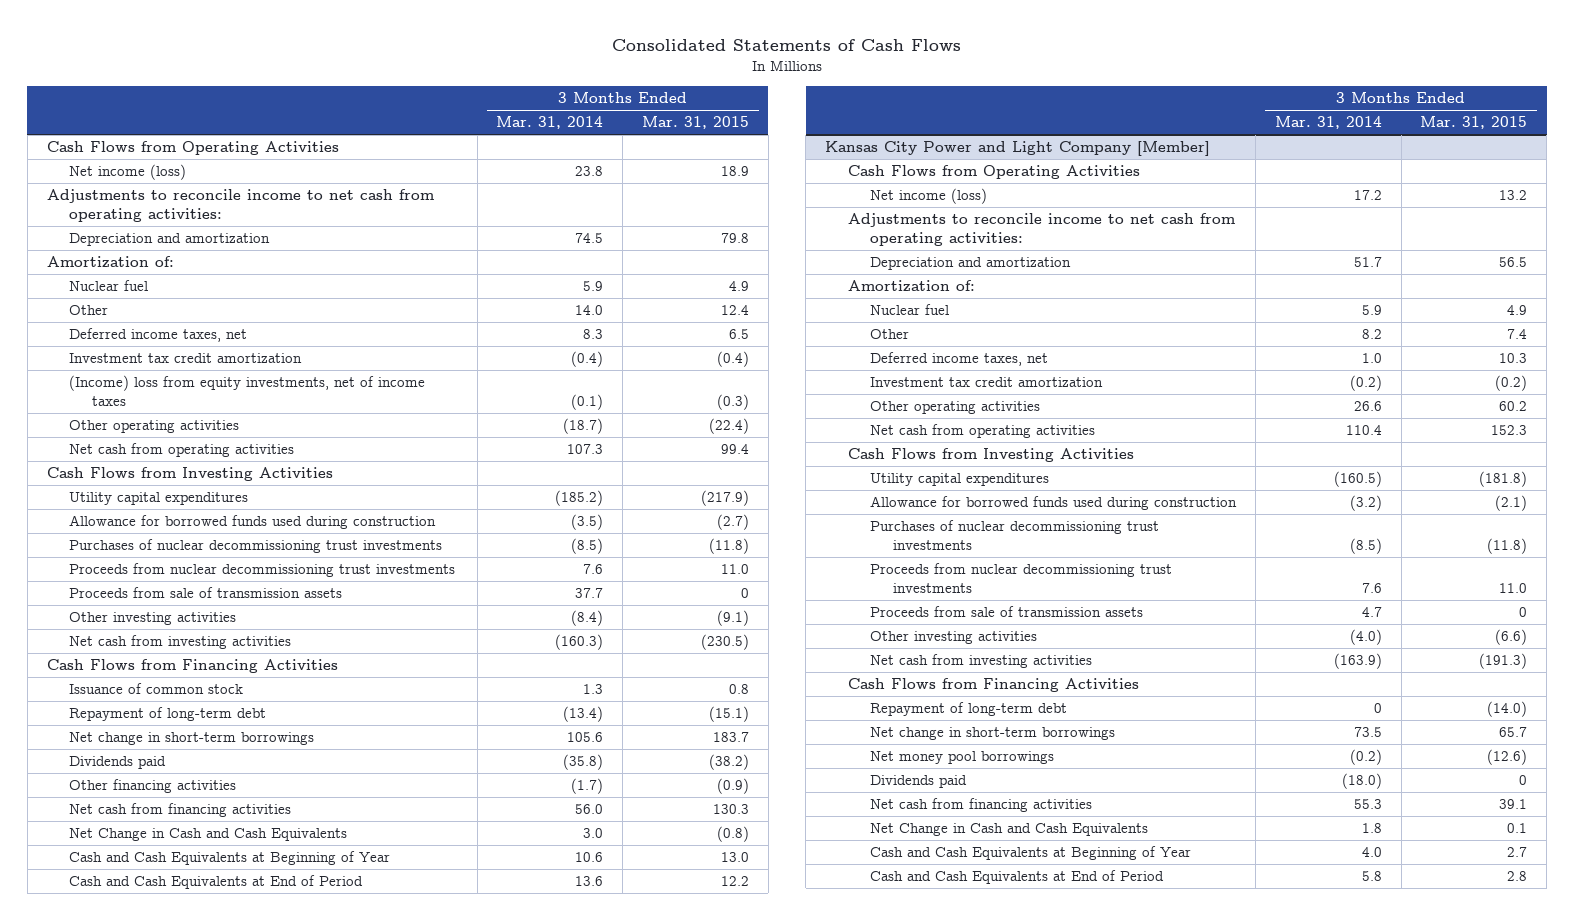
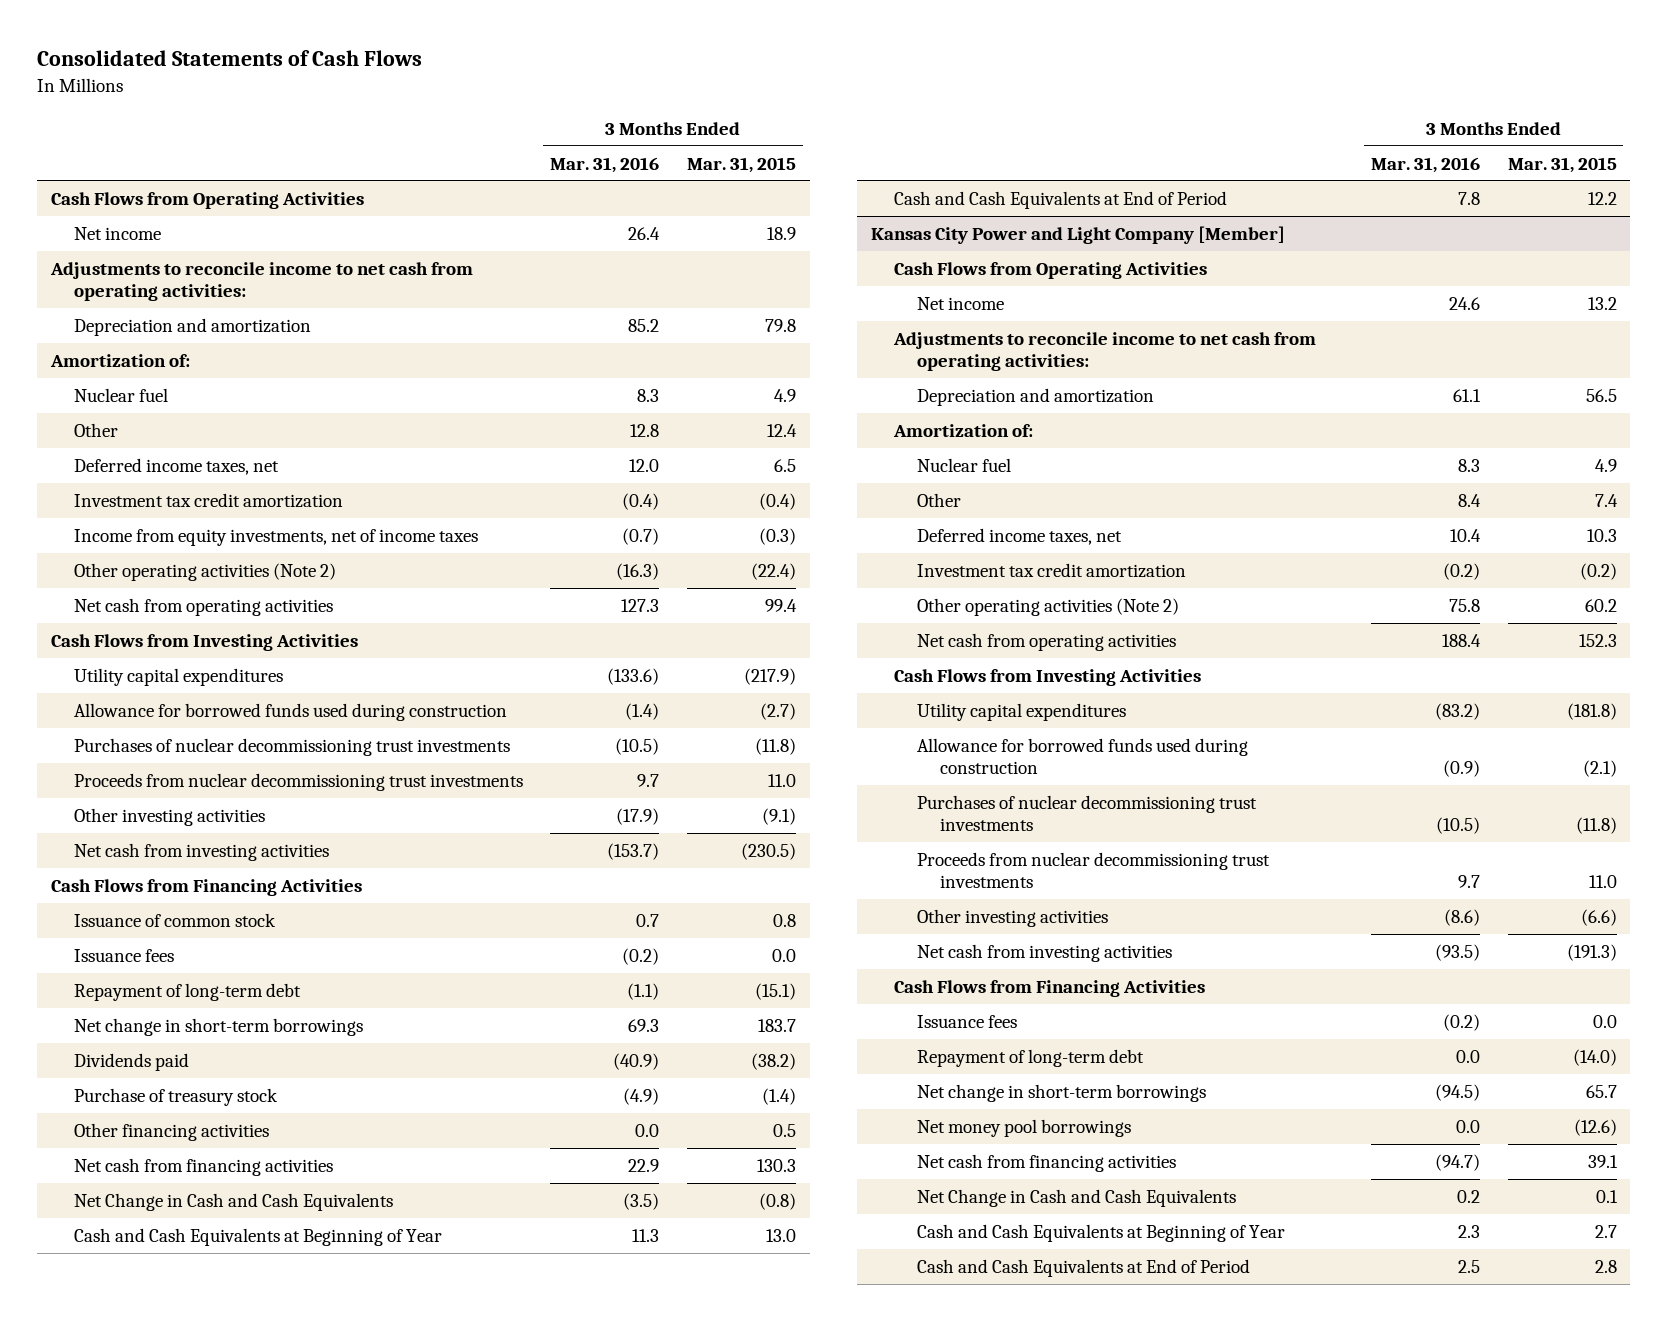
- | 3 Months Ended Mar. 31, 2014 | 3 Months Ended Mar. 31, 2015
+ | 3 Months Ended Mar. 31, 2016 | 3 Months Ended Mar. 31, 2015
- Net income (loss) | 23.8 | 18.9
+ Net income | 26.4 | 18.9
- (Income) loss from equity investments, net of income taxes | (0.1) | (0.3)
- Other operating activities | (18.7) | (22.4)
+ Income from equity investments, net of income taxes | (0.7) | (0.3)
+ Other operating activities (Note 2) | (16.3) | (22.4)
- Proceeds from sale of transmission assets | 37.7 | 0
+ Issuance fees | (0.2) | 0.0
- Other financing activities | (1.7) | (0.9)
+ Purchase of treasury stock | (4.9) | (1.4)
+ Other financing activities | 0.0 | 0.5
@ Kansas City Power and Light Company [Member]
- Net income (loss) | 17.2 | 13.2
+ Net income | 24.6 | 13.2
- Other operating activities | 26.6 | 60.2
+ Other operating activities (Note 2) | 75.8 | 60.2
- Proceeds from sale of transmission assets | 4.7 | 0
+ Issuance fees | (0.2) | 0.0
- Dividends paid | (18.0) | 0

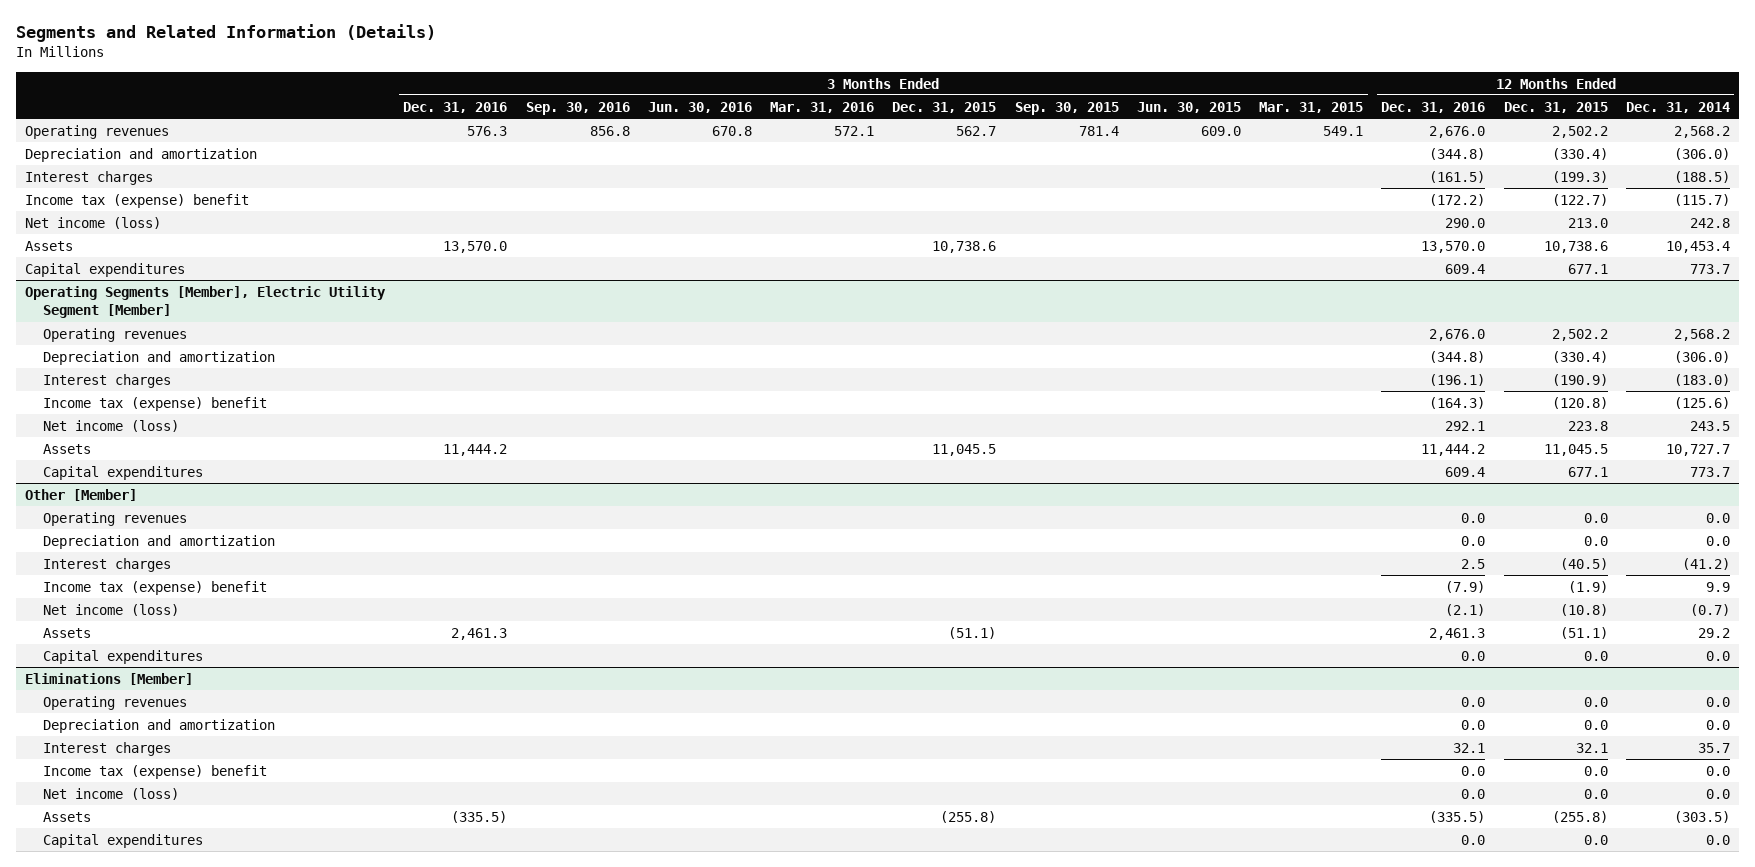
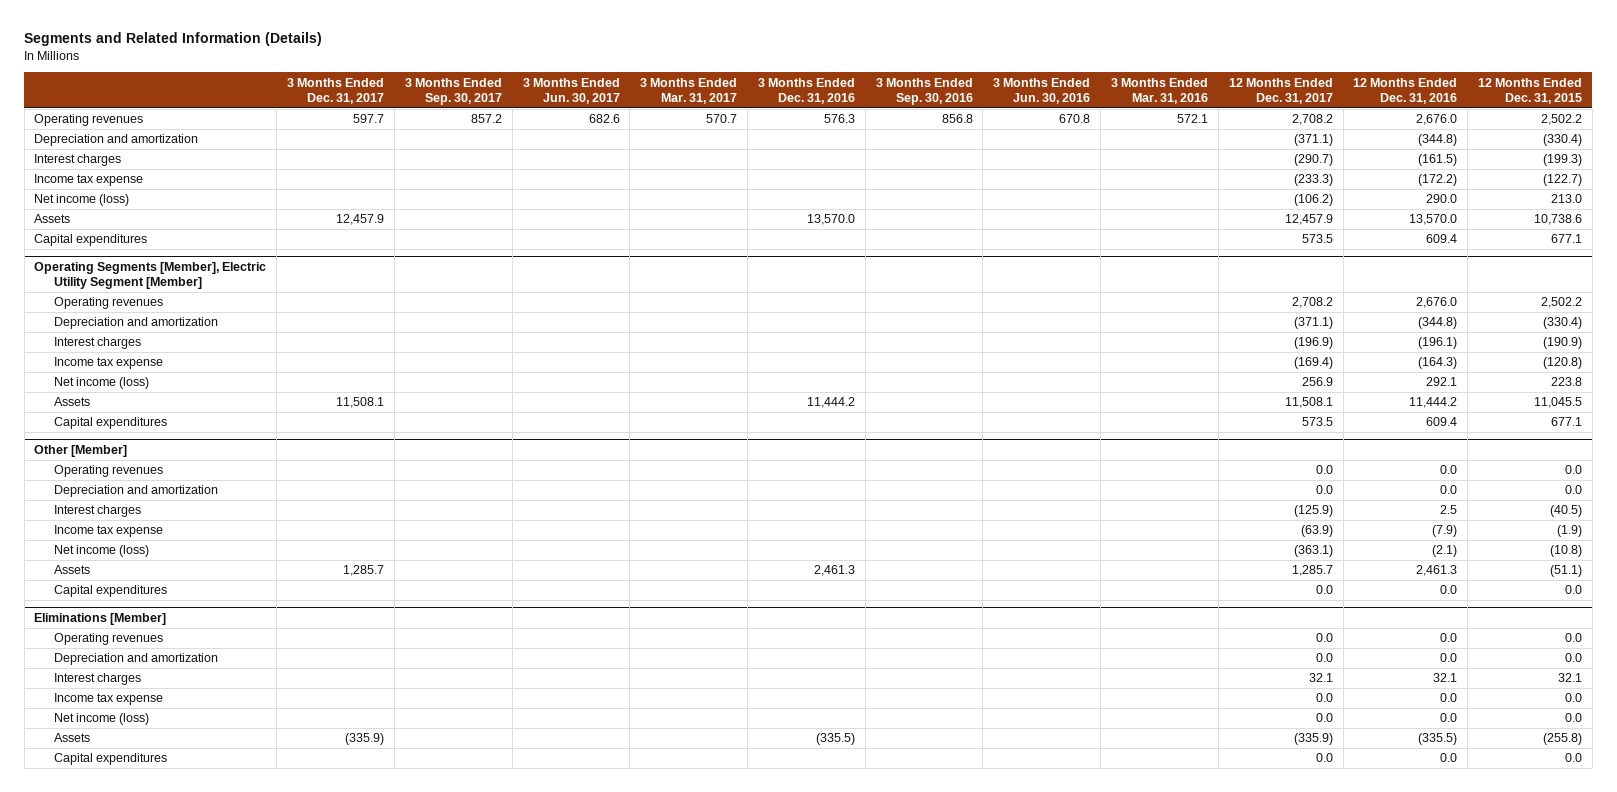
- | 3 Months Ended Dec. 31, 2016 | 3 Months Ended Sep. 30, 2016 | 3 Months Ended Jun. 30, 2016 | 3 Months Ended Mar. 31, 2016 | 3 Months Ended Dec. 31, 2015 | 3 Months Ended Sep. 30, 2015 | 3 Months Ended Jun. 30, 2015 | 3 Months Ended Mar. 31, 2015 | 12 Months Ended Dec. 31, 2016 | 12 Months Ended Dec. 31, 2015 | 12 Months Ended Dec. 31, 2014
+ | 3 Months Ended Dec. 31, 2017 | 3 Months Ended Sep. 30, 2017 | 3 Months Ended Jun. 30, 2017 | 3 Months Ended Mar. 31, 2017 | 3 Months Ended Dec. 31, 2016 | 3 Months Ended Sep. 30, 2016 | 3 Months Ended Jun. 30, 2016 | 3 Months Ended Mar. 31, 2016 | 12 Months Ended Dec. 31, 2017 | 12 Months Ended Dec. 31, 2016 | 12 Months Ended Dec. 31, 2015
- Income tax (expense) benefit | | | | | | | | | (172.2) | (122.7) | (115.7)
+ Income tax expense | | | | | | | | | (233.3) | (172.2) | (122.7)
@ Operating Segments [Member], Electric Utility Segment [Member]
- Income tax (expense) benefit | | | | | | | | | (164.3) | (120.8) | (125.6)
+ Income tax expense | | | | | | | | | (169.4) | (164.3) | (120.8)
@ Other [Member]
- Income tax (expense) benefit | | | | | | | | | (7.9) | (1.9) | 9.9
+ Income tax expense | | | | | | | | | (63.9) | (7.9) | (1.9)
@ Eliminations [Member]
- Income tax (expense) benefit | | | | | | | | | 0.0 | 0.0 | 0.0
+ Income tax expense | | | | | | | | | 0.0 | 0.0 | 0.0

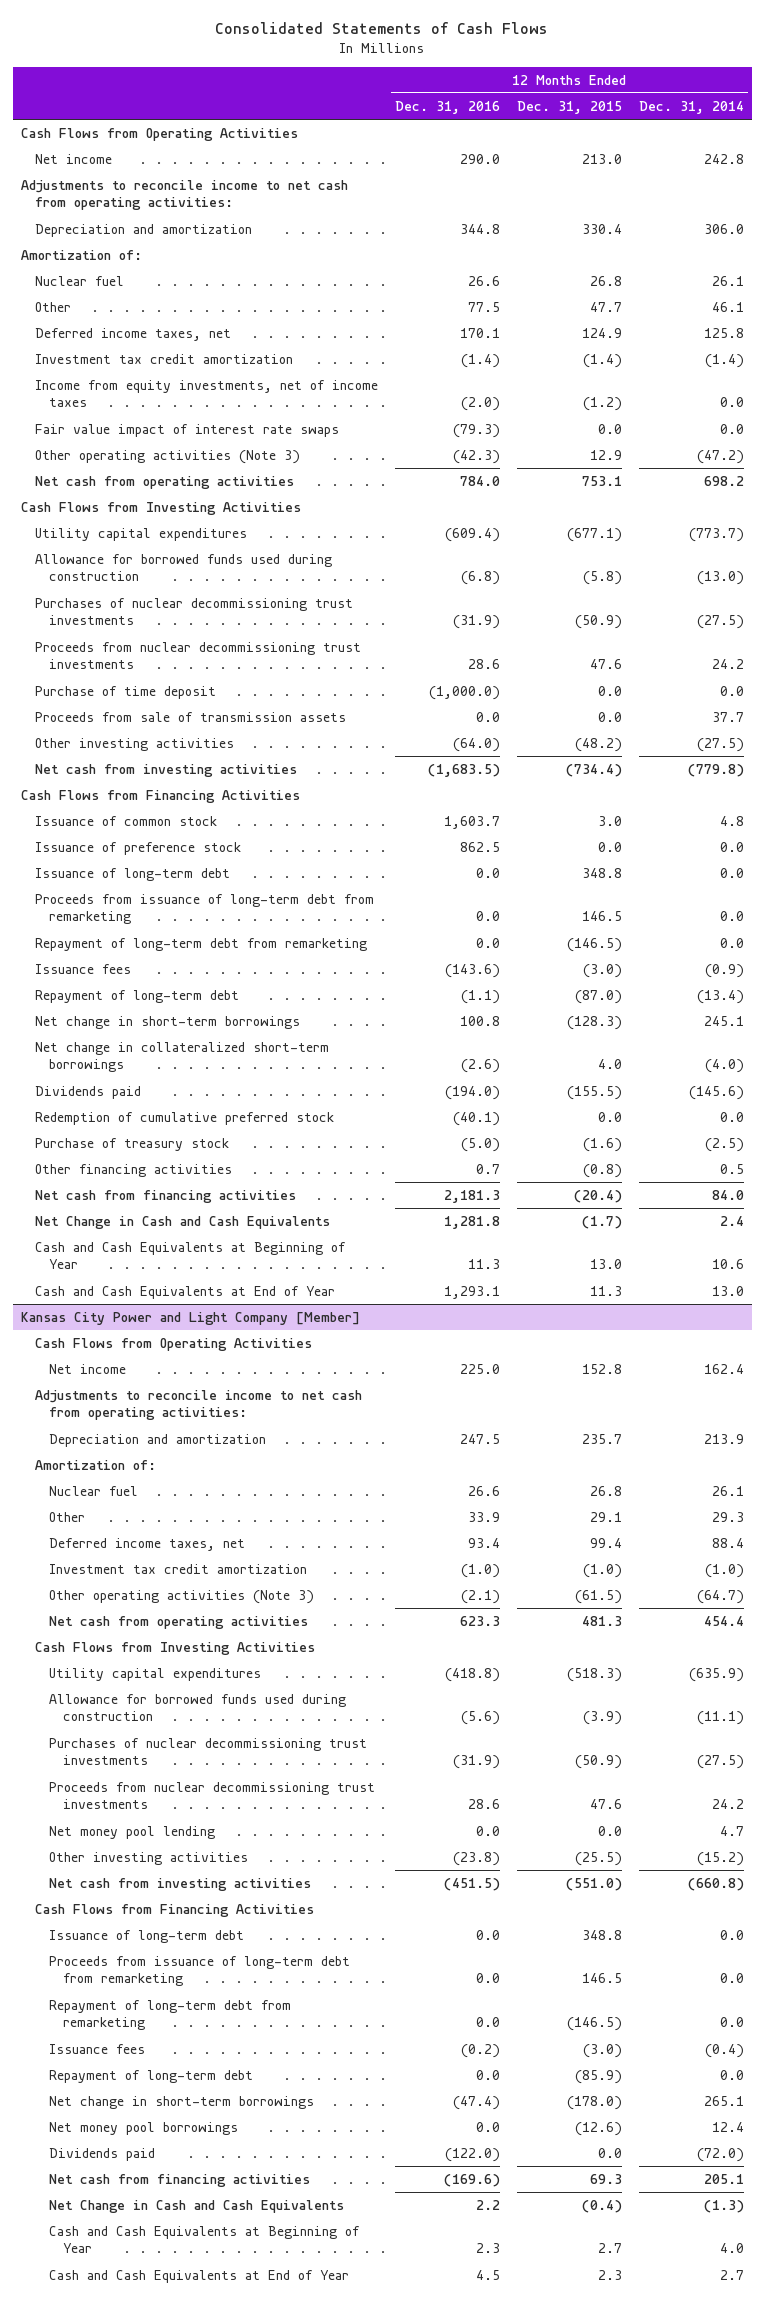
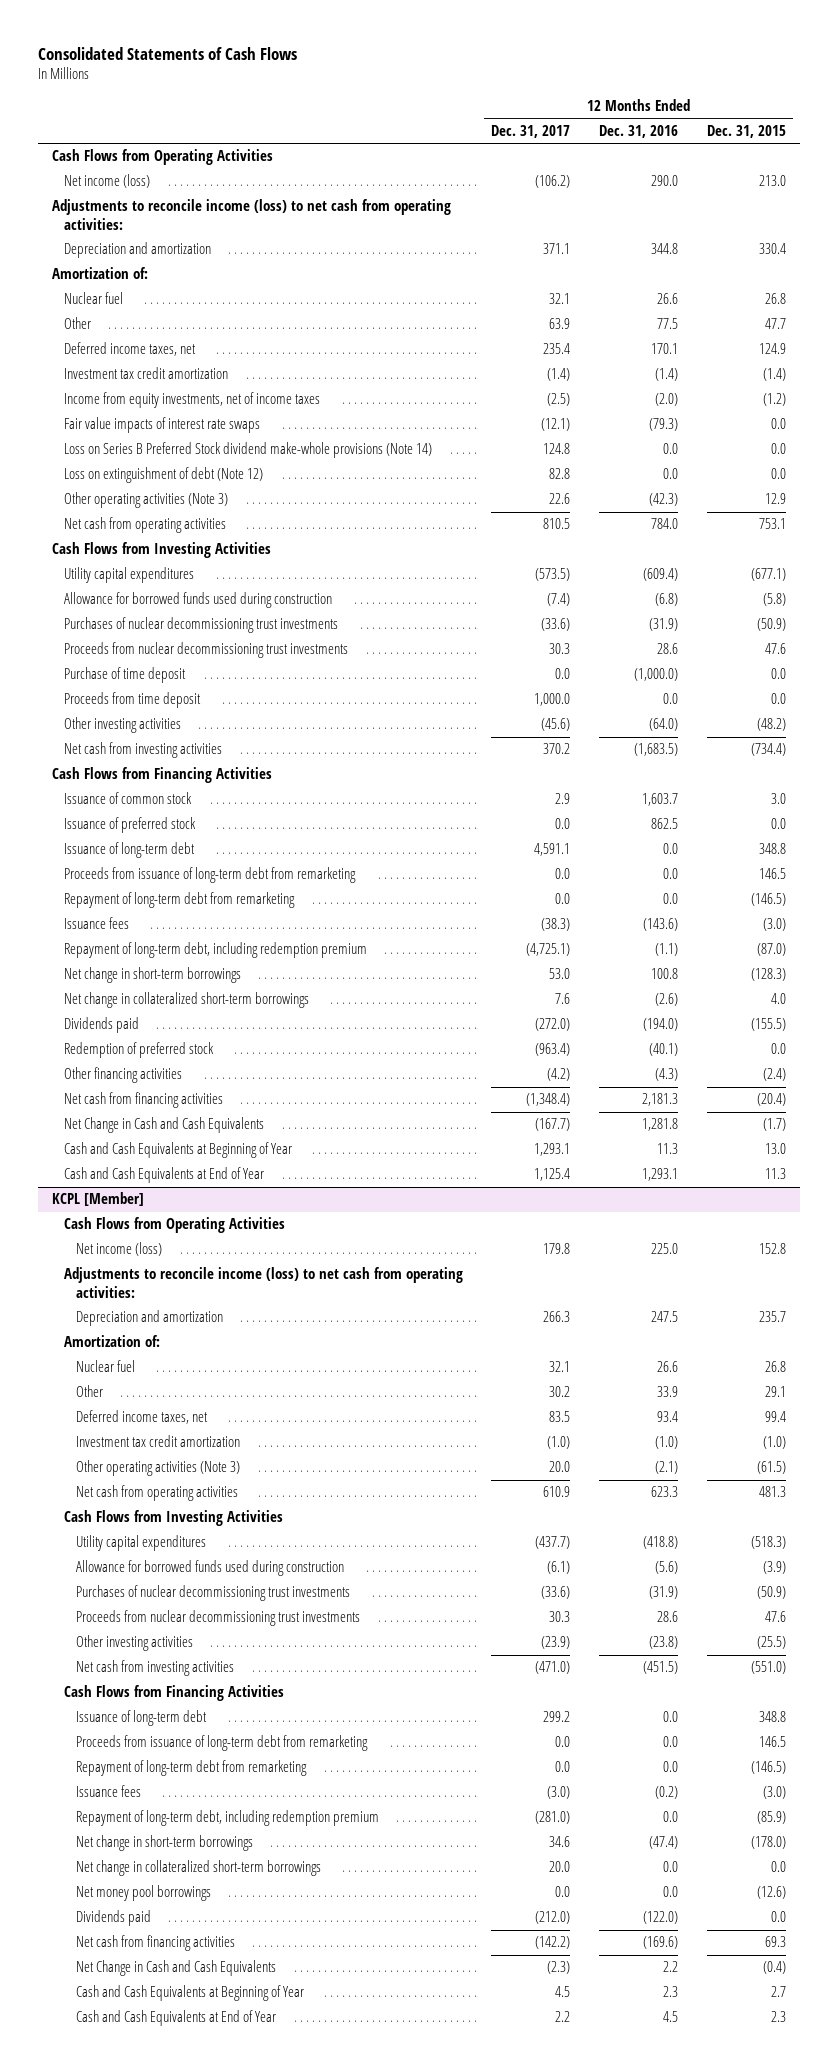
- | 12 Months Ended Dec. 31, 2016 | 12 Months Ended Dec. 31, 2015 | 12 Months Ended Dec. 31, 2014
+ | 12 Months Ended Dec. 31, 2017 | 12 Months Ended Dec. 31, 2016 | 12 Months Ended Dec. 31, 2015
- Net income | 290.0 | 213.0 | 242.8
- Adjustments to reconcile income to net cash from operating activities:
+ Net income (loss) | (106.2) | 290.0 | 213.0
+ Adjustments to reconcile income (loss) to net cash from operating activities:
- Fair value impact of interest rate swaps | (79.3) | 0.0 | 0.0
+ Fair value impacts of interest rate swaps | (12.1) | (79.3) | 0.0
+ Loss on Series B Preferred Stock dividend make-whole provisions (Note 14) | 124.8 | 0.0 | 0.0
+ Loss on extinguishment of debt (Note 12) | 82.8 | 0.0 | 0.0
- Proceeds from sale of transmission assets | 0.0 | 0.0 | 37.7
+ Proceeds from time deposit | 1,000.0 | 0.0 | 0.0
- Issuance of preference stock | 862.5 | 0.0 | 0.0
+ Issuance of preferred stock | 0.0 | 862.5 | 0.0
- Repayment of long-term debt | (1.1) | (87.0) | (13.4)
+ Repayment of long-term debt, including redemption premium | (4,725.1) | (1.1) | (87.0)
- Redemption of cumulative preferred stock | (40.1) | 0.0 | 0.0
- Purchase of treasury stock | (5.0) | (1.6) | (2.5)
- Other financing activities | 0.7 | (0.8) | 0.5
+ Redemption of preferred stock | (963.4) | (40.1) | 0.0
+ Other financing activities | (4.2) | (4.3) | (2.4)
- Kansas City Power and Light Company [Member]
+ KCPL [Member]
- Net income | 225.0 | 152.8 | 162.4
- Adjustments to reconcile income to net cash from operating activities:
+ Net income (loss) | 179.8 | 225.0 | 152.8
+ Adjustments to reconcile income (loss) to net cash from operating activities:
- Net money pool lending | 0.0 | 0.0 | 4.7
- Repayment of long-term debt | 0.0 | (85.9) | 0.0
+ Repayment of long-term debt, including redemption premium | (281.0) | 0.0 | (85.9)
+ Net change in collateralized short-term borrowings | 20.0 | 0.0 | 0.0

